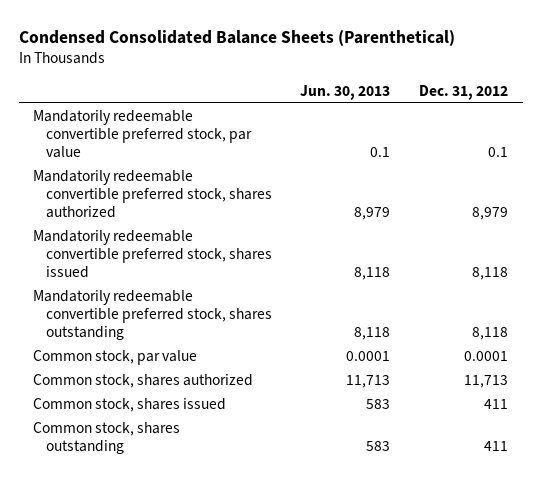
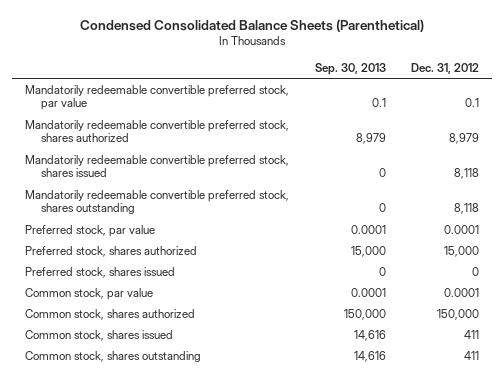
- | Jun. 30, 2013 | Dec. 31, 2012
+ | Sep. 30, 2013 | Dec. 31, 2012
+ Preferred stock, par value | 0.0001 | 0.0001
+ Preferred stock, shares authorized | 15,000 | 15,000
+ Preferred stock, shares issued | 0 | 0
- Common stock, shares authorized | 11,713 | 11,713
+ Common stock, shares authorized | 150,000 | 150,000

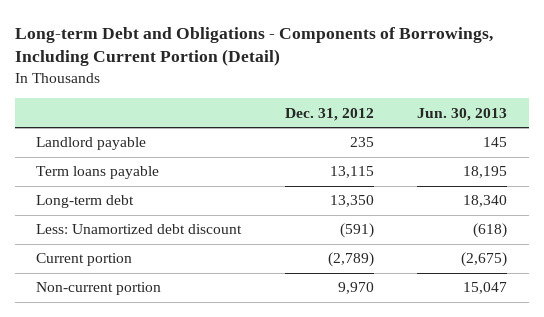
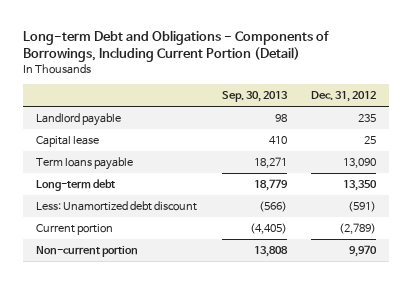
- | Dec. 31, 2012 | Jun. 30, 2013
+ | Sep. 30, 2013 | Dec. 31, 2012
- Term loans payable | 13,115 | 18,195
+ Capital lease | 410 | 25
+ Term loans payable | 18,271 | 13,090

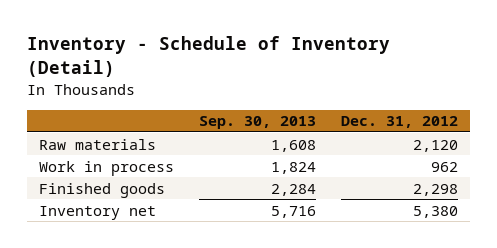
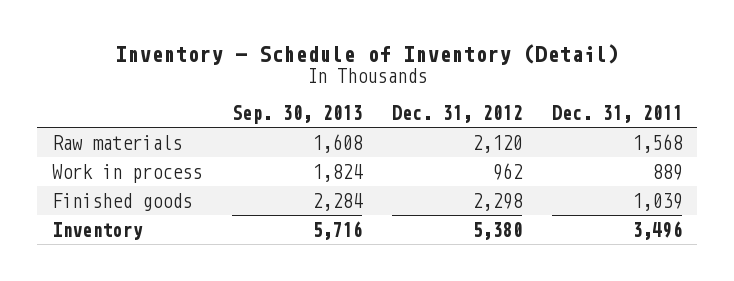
- | Sep. 30, 2013 | Dec. 31, 2012
+ | Sep. 30, 2013 | Dec. 31, 2012 | Dec. 31, 2011
- Inventory net | 5,716 | 5,380
+ Inventory | 5,716 | 5,380 | 3,496

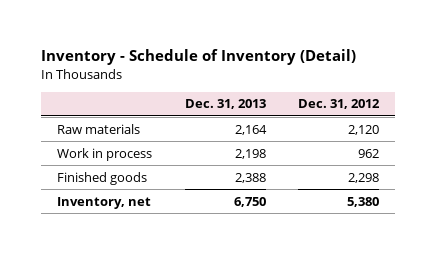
- | Sep. 30, 2013 | Dec. 31, 2012 | Dec. 31, 2011
+ | Dec. 31, 2013 | Dec. 31, 2012
- Inventory | 5,716 | 5,380 | 3,496
+ Inventory, net | 6,750 | 5,380

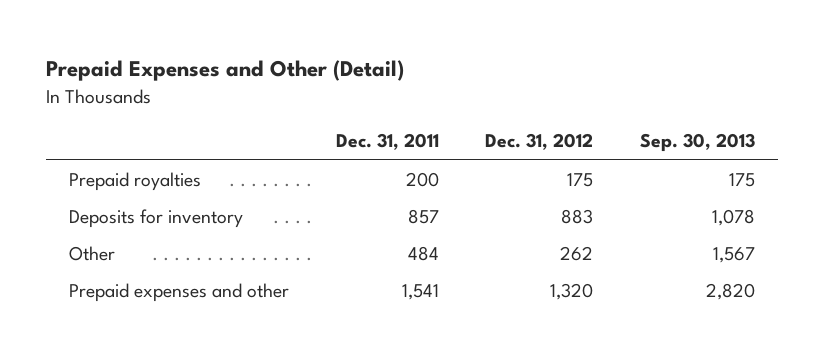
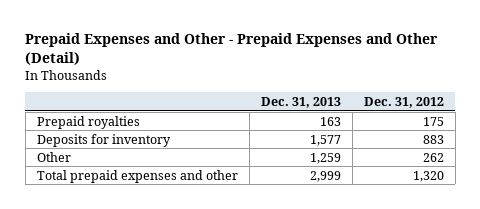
- Prepaid Expenses and Other (Detail)
+ Prepaid Expenses and Other - Prepaid Expenses and Other (Detail)
- | Dec. 31, 2011 | Dec. 31, 2012 | Sep. 30, 2013
+ | Dec. 31, 2013 | Dec. 31, 2012
- Prepaid expenses and other | 1,541 | 1,320 | 2,820
+ Total prepaid expenses and other | 2,999 | 1,320

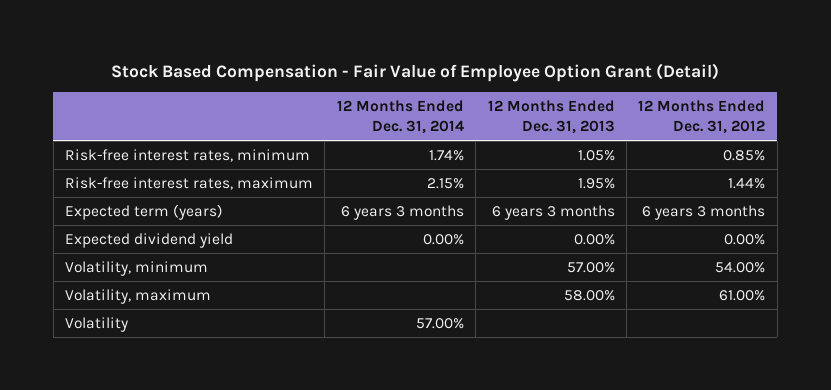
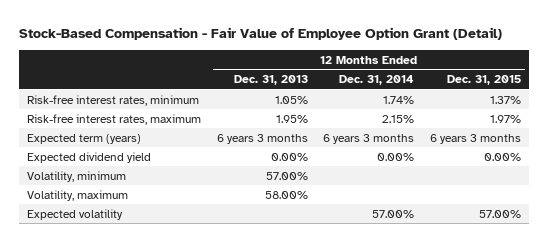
- Stock Based Compensation - Fair Value of Employee Option Grant (Detail)
+ Stock-Based Compensation - Fair Value of Employee Option Grant (Detail)
- | 12 Months Ended Dec. 31, 2014 | 12 Months Ended Dec. 31, 2013 | 12 Months Ended Dec. 31, 2012
+ | 12 Months Ended Dec. 31, 2013 | 12 Months Ended Dec. 31, 2014 | 12 Months Ended Dec. 31, 2015
- Volatility | 57.00% | |
+ Expected volatility | | 57.00% | 57.00%

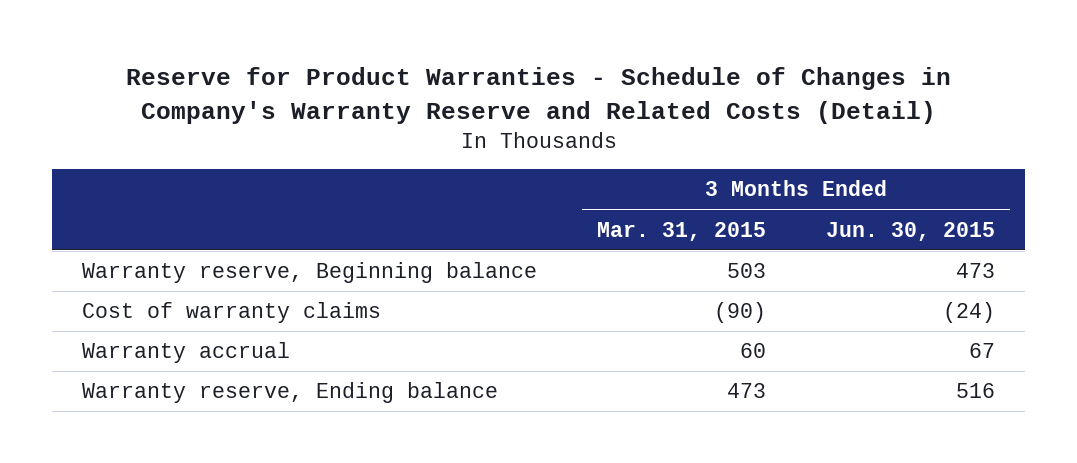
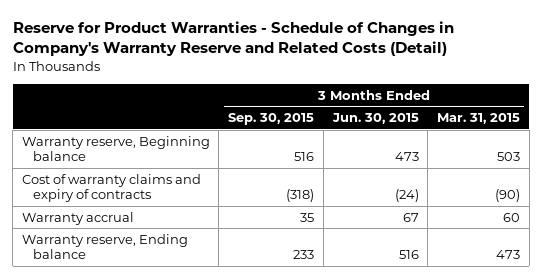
- | 3 Months Ended Mar. 31, 2015 | 3 Months Ended Jun. 30, 2015
+ | 3 Months Ended Sep. 30, 2015 | 3 Months Ended Jun. 30, 2015 | 3 Months Ended Mar. 31, 2015
- Cost of warranty claims | (90) | (24)
+ Cost of warranty claims and expiry of contracts | (318) | (24) | (90)

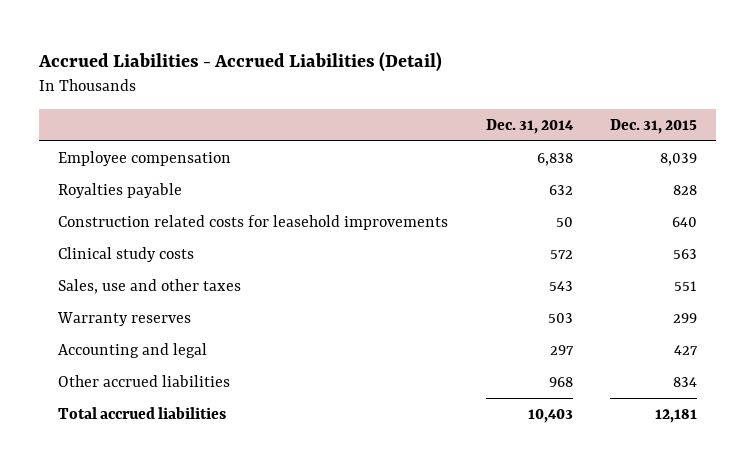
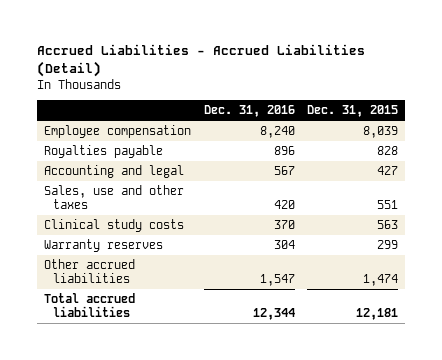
- | Dec. 31, 2014 | Dec. 31, 2015
+ | Dec. 31, 2016 | Dec. 31, 2015
- Construction related costs for leasehold improvements | 50 | 640
moved up: Accounting and legal | 567 | 427
moved down: Clinical study costs | 370 | 563
- Other accrued liabilities | 968 | 834
+ Other accrued liabilities | 1,547 | 1,474

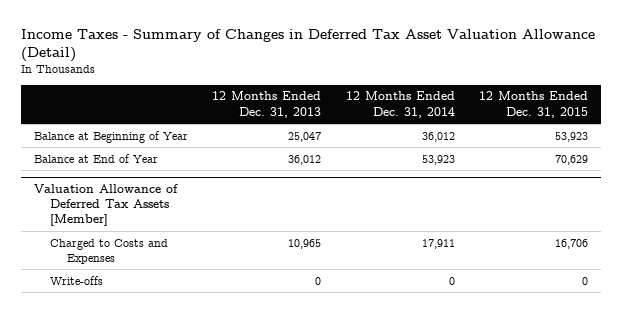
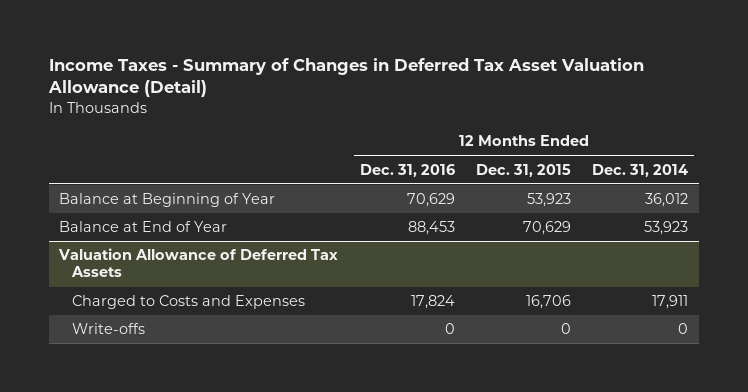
- | 12 Months Ended Dec. 31, 2013 | 12 Months Ended Dec. 31, 2014 | 12 Months Ended Dec. 31, 2015
+ | 12 Months Ended Dec. 31, 2016 | 12 Months Ended Dec. 31, 2015 | 12 Months Ended Dec. 31, 2014
- Valuation Allowance of Deferred Tax Assets [Member]
+ Valuation Allowance of Deferred Tax Assets

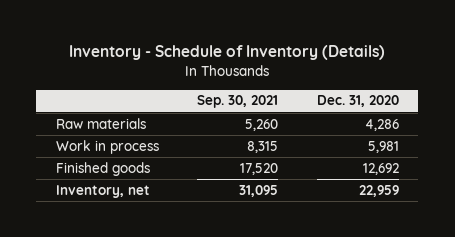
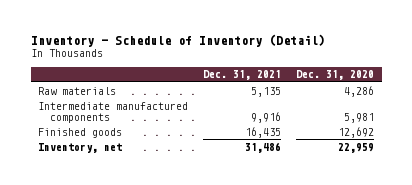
- Inventory - Schedule of Inventory (Details)
+ Inventory - Schedule of Inventory (Detail)
- | Sep. 30, 2021 | Dec. 31, 2020
+ | Dec. 31, 2021 | Dec. 31, 2020
- Work in process | 8,315 | 5,981
+ Intermediate manufactured components | 9,916 | 5,981

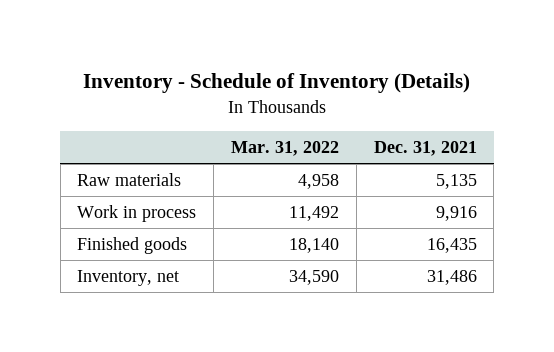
- Inventory - Schedule of Inventory (Detail)
+ Inventory - Schedule of Inventory (Details)
- | Dec. 31, 2021 | Dec. 31, 2020
+ | Mar. 31, 2022 | Dec. 31, 2021
- Intermediate manufactured components | 9,916 | 5,981
+ Work in process | 11,492 | 9,916

